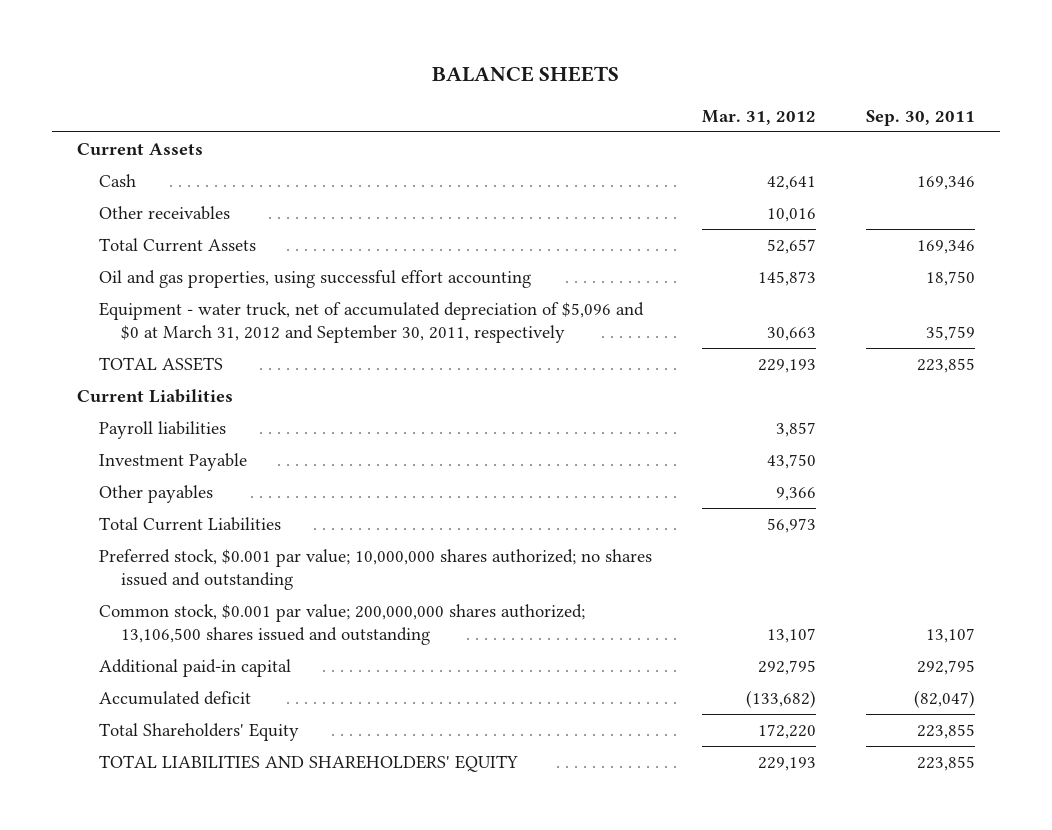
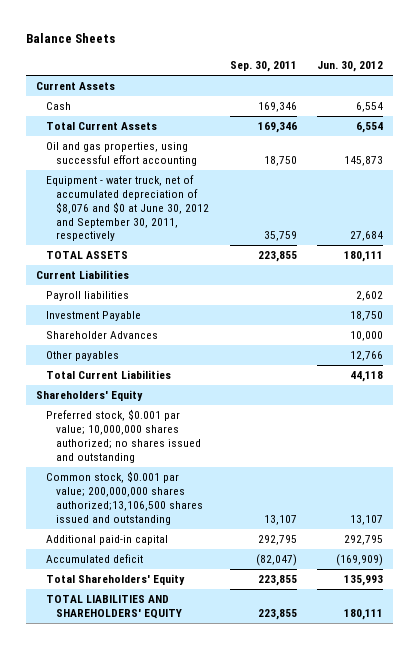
- BALANCE SHEETS
+ Balance Sheets
- | Mar. 31, 2012 | Sep. 30, 2011
+ | Sep. 30, 2011 | Jun. 30, 2012
- Other receivables | 10,016 |
- Equipment - water truck, net of accumulated depreciation of $5,096 and $0 at March 31, 2012 and September 30, 2011, respectively | 30,663 | 35,759
+ Equipment - water truck, net of accumulated depreciation of $8,076 and $0 at June 30, 2012 and September 30, 2011, respectively | 35,759 | 27,684
+ Shareholder Advances | | 10,000
+ Shareholders' Equity
- Common stock, $0.001 par value; 200,000,000 shares authorized; 13,106,500 shares issued and outstanding | 13,107 | 13,107
+ Common stock, $0.001 par value; 200,000,000 shares authorized;13,106,500 shares issued and outstanding | 13,107 | 13,107

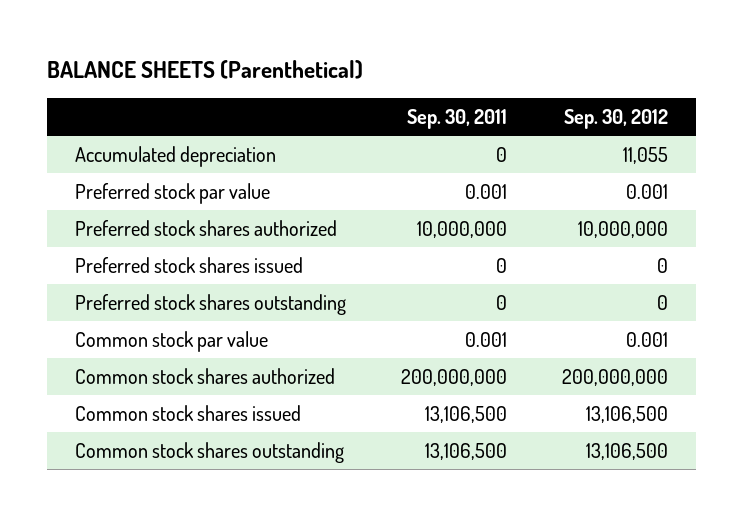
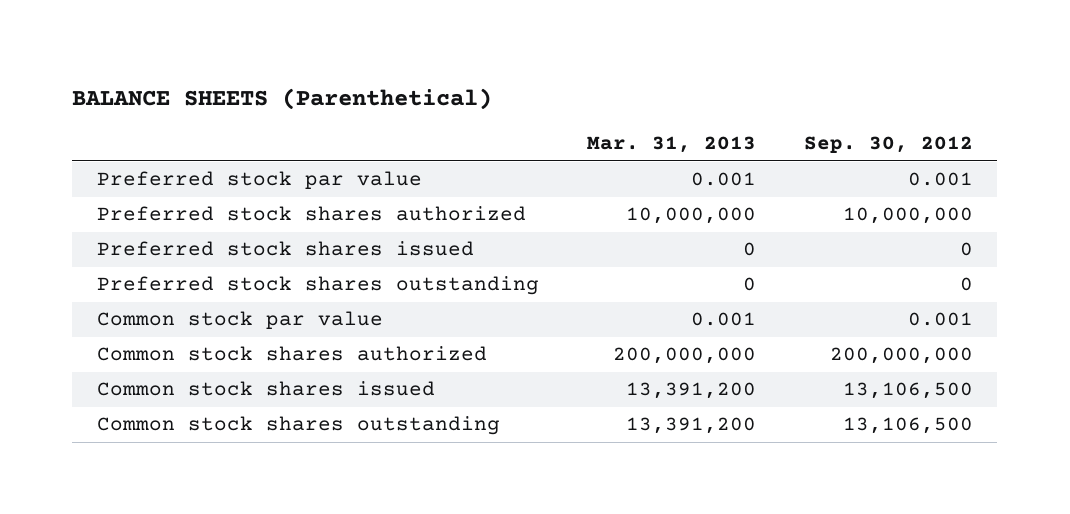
- | Sep. 30, 2011 | Sep. 30, 2012
+ | Mar. 31, 2013 | Sep. 30, 2012
- Accumulated depreciation | 0 | 11,055

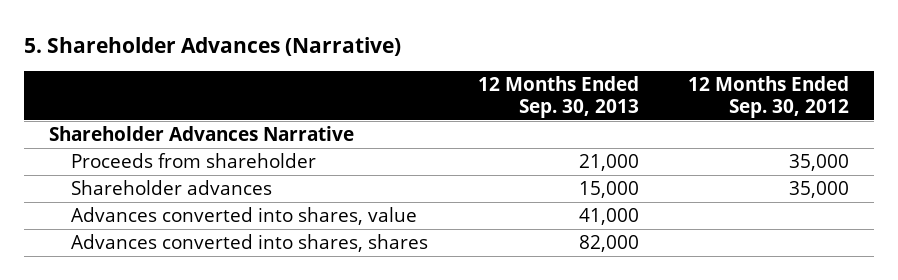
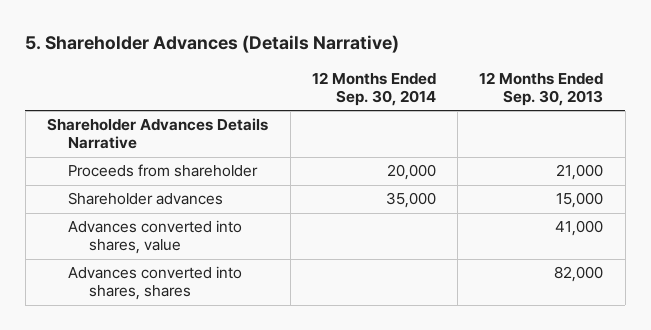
- 5. Shareholder Advances (Narrative)
+ 5. Shareholder Advances (Details Narrative)
- | 12 Months Ended Sep. 30, 2013 | 12 Months Ended Sep. 30, 2012
+ | 12 Months Ended Sep. 30, 2014 | 12 Months Ended Sep. 30, 2013
- Shareholder Advances Narrative
+ Shareholder Advances Details Narrative

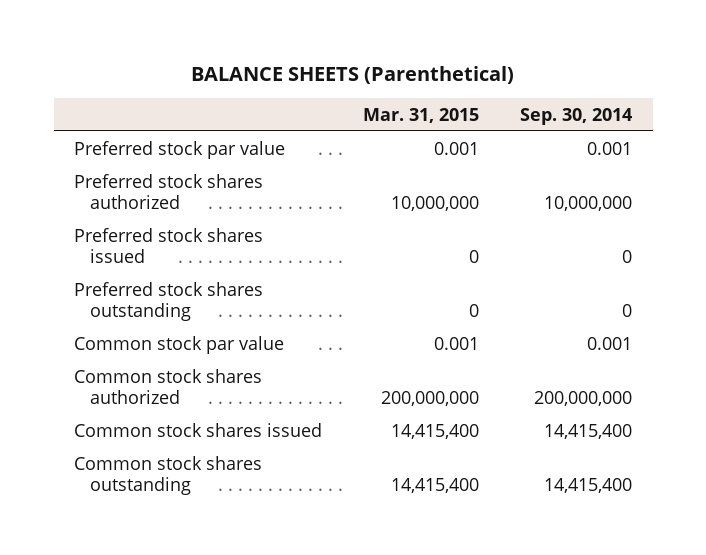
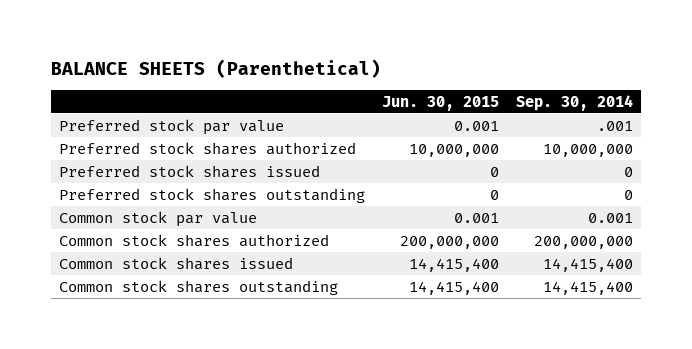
- | Mar. 31, 2015 | Sep. 30, 2014
+ | Jun. 30, 2015 | Sep. 30, 2014
- Preferred stock par value | 0.001 | 0.001
+ Preferred stock par value | 0.001 | .001

